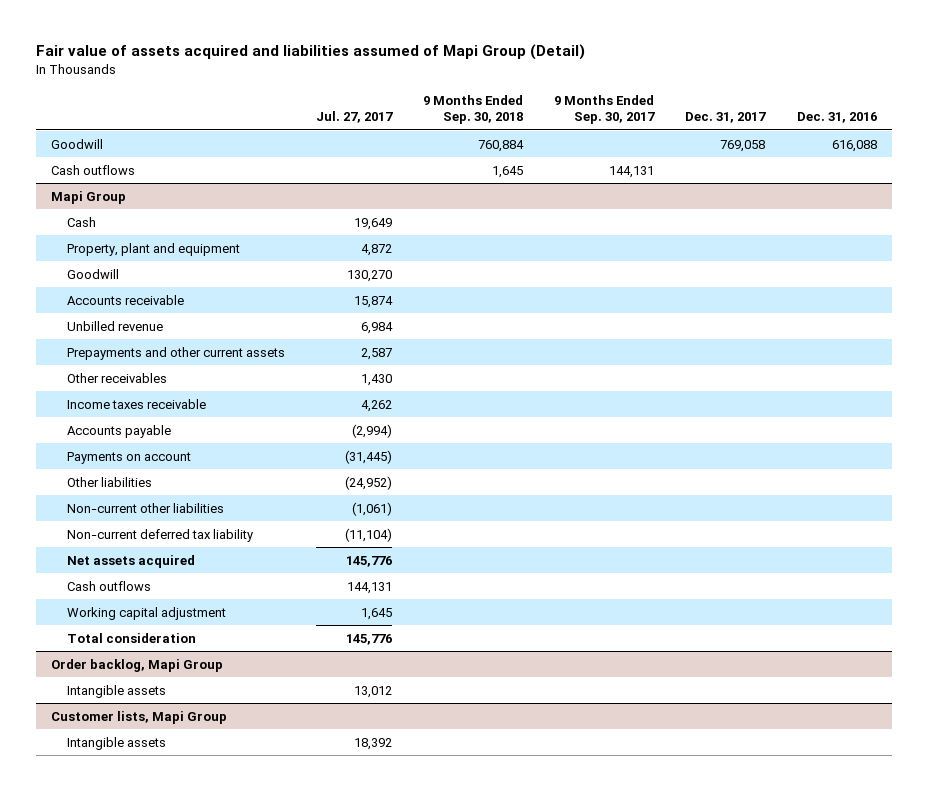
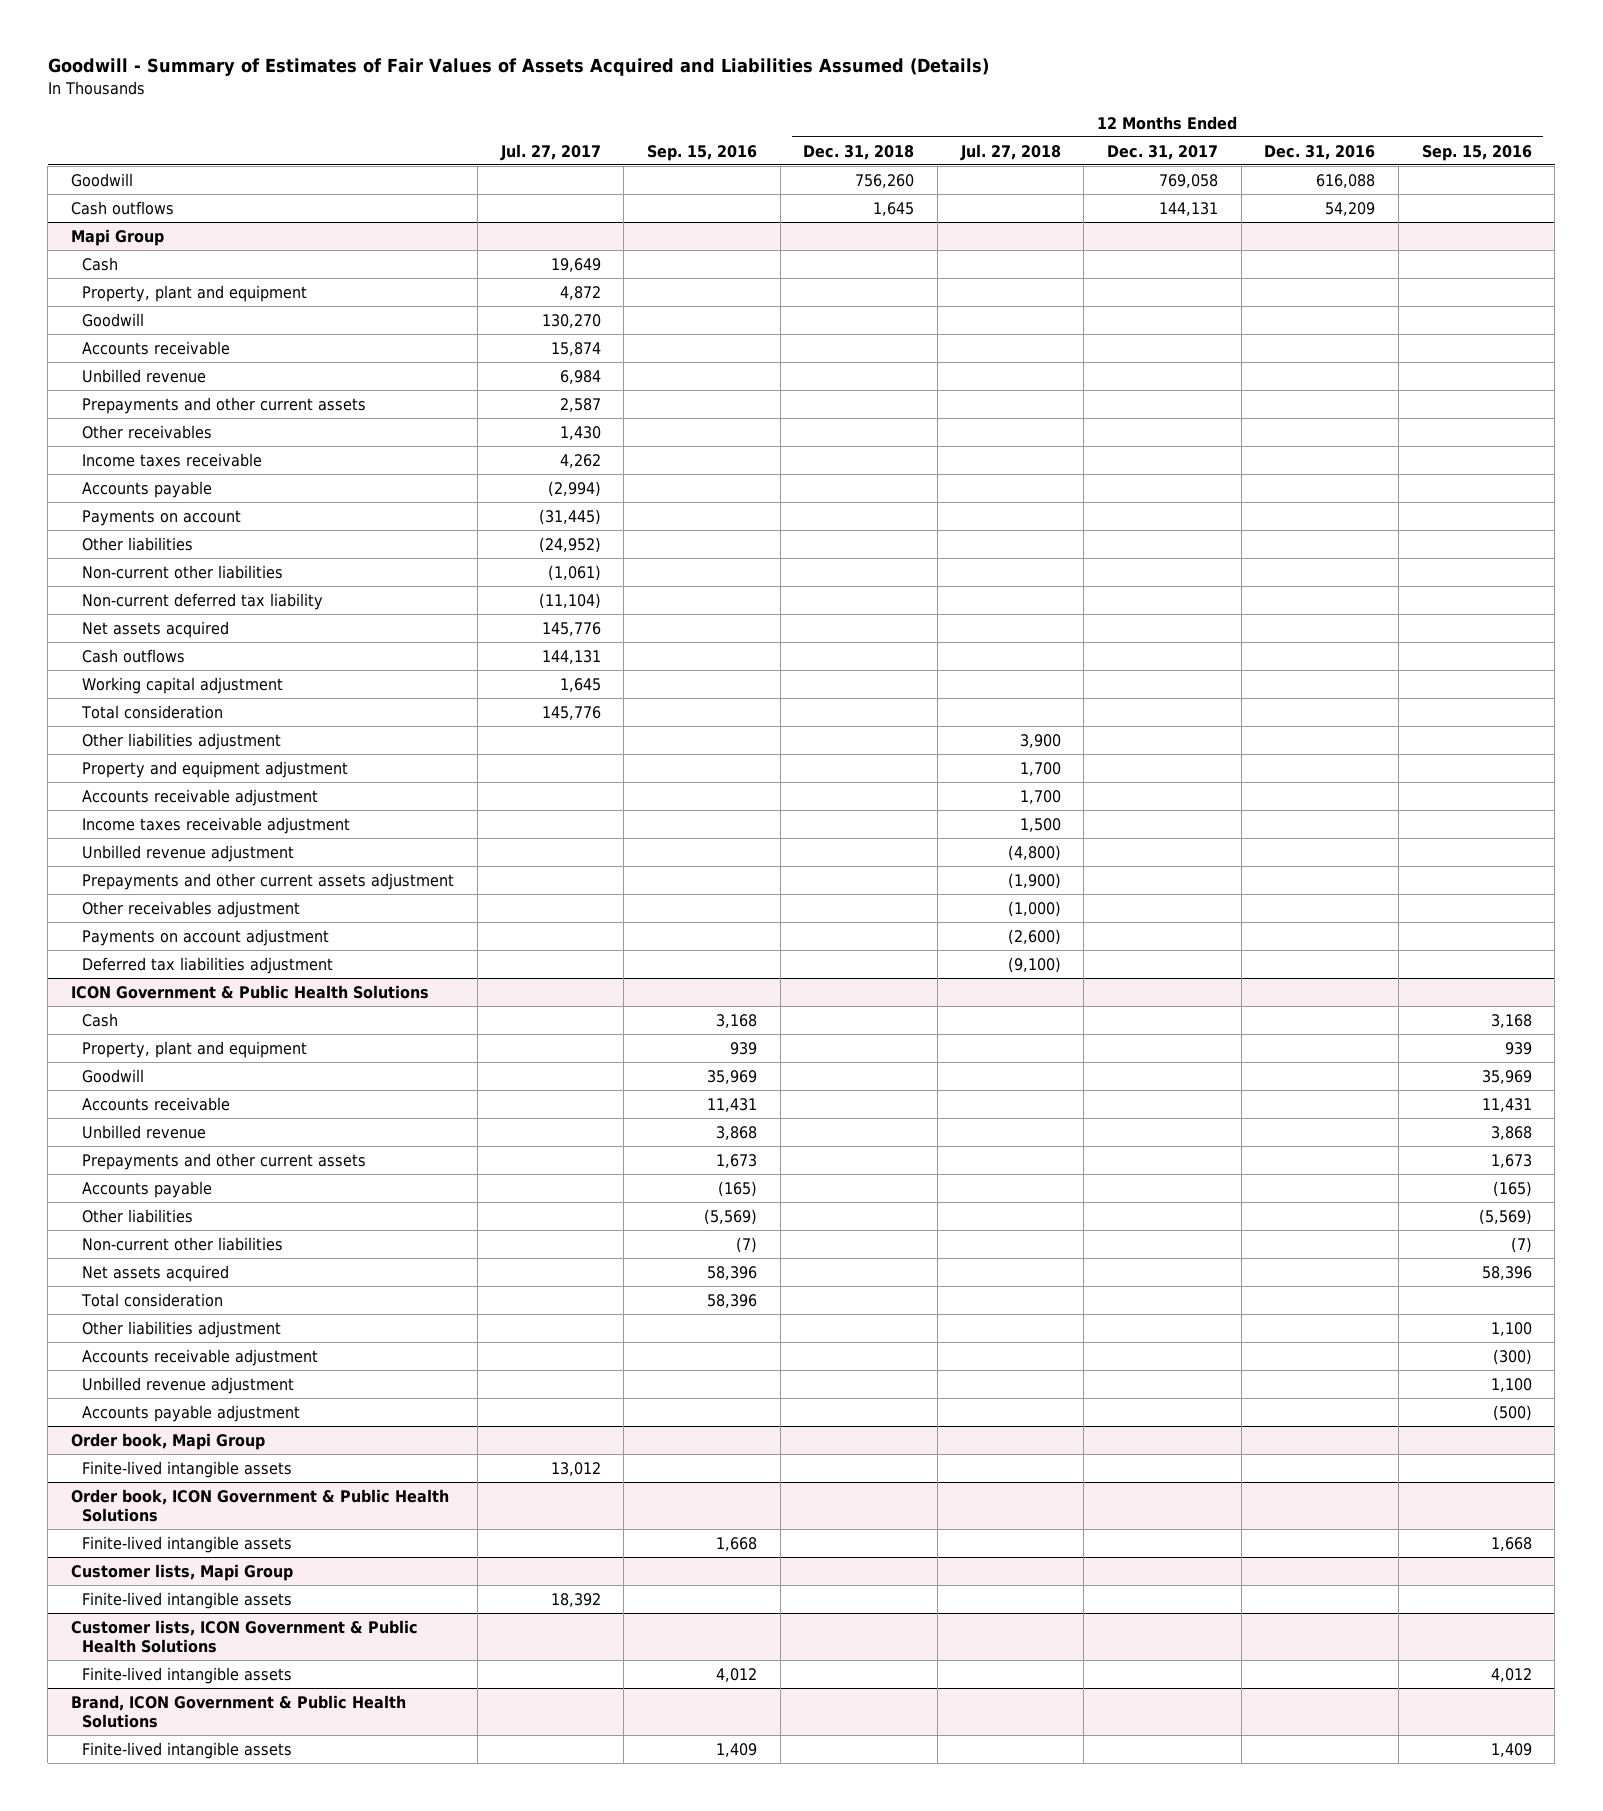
- Fair value of assets acquired and liabilities assumed of Mapi Group (Detail)
+ Goodwill - Summary of Estimates of Fair Values of Assets Acquired and Liabilities Assumed (Details)
- | Jul. 27, 2017 | 9 Months Ended Sep. 30, 2018 | 9 Months Ended Sep. 30, 2017 | Dec. 31, 2017 | Dec. 31, 2016
+ | Jul. 27, 2017 | Sep. 15, 2016 | 12 Months Ended Dec. 31, 2018 | 12 Months Ended Jul. 27, 2018 | 12 Months Ended Dec. 31, 2017 | 12 Months Ended Dec. 31, 2016 | 12 Months Ended Sep. 15, 2016
- Order backlog, Mapi Group
- Intangible assets | 13,012 | | | |
@ Mapi Group
+ Other liabilities adjustment | | | | 3,900 | | |
+ Property and equipment adjustment | | | | 1,700 | | |
+ Accounts receivable adjustment | | | | 1,700 | | |
+ Income taxes receivable adjustment | | | | 1,500 | | |
+ Unbilled revenue adjustment | | | | (4,800) | | |
+ Prepayments and other current assets adjustment | | | | (1,900) | | |
+ Other receivables adjustment | | | | (1,000) | | |
+ Payments on account adjustment | | | | (2,600) | | |
+ Deferred tax liabilities adjustment | | | | (9,100) | | |
+ ICON Government & Public Health Solutions
+ Cash | | 3,168 | | | | | 3,168
+ Property, plant and equipment | | 939 | | | | | 939
+ Goodwill | | 35,969 | | | | | 35,969
+ Accounts receivable | | 11,431 | | | | | 11,431
+ Unbilled revenue | | 3,868 | | | | | 3,868
+ Prepayments and other current assets | | 1,673 | | | | | 1,673
+ Accounts payable | | (165) | | | | | (165)
+ Other liabilities | | (5,569) | | | | | (5,569)
+ Non-current other liabilities | | (7) | | | | | (7)
+ Net assets acquired | | 58,396 | | | | | 58,396
+ Total consideration | | 58,396 | | | | |
+ Other liabilities adjustment | | | | | | | 1,100
+ Accounts receivable adjustment | | | | | | | (300)
+ Unbilled revenue adjustment | | | | | | | 1,100
+ Accounts payable adjustment | | | | | | | (500)
+ Order book, Mapi Group
+ Finite-lived intangible assets | 13,012 | | | | | |
+ Order book, ICON Government & Public Health Solutions
+ Finite-lived intangible assets | | 1,668 | | | | | 1,668
@ Customer lists, Mapi Group
- Intangible assets | 18,392 | | | |
+ Finite-lived intangible assets | 18,392 | | | | | |
+ Customer lists, ICON Government & Public Health Solutions
+ Finite-lived intangible assets | | 4,012 | | | | | 4,012
+ Brand, ICON Government & Public Health Solutions
+ Finite-lived intangible assets | | 1,409 | | | | | 1,409

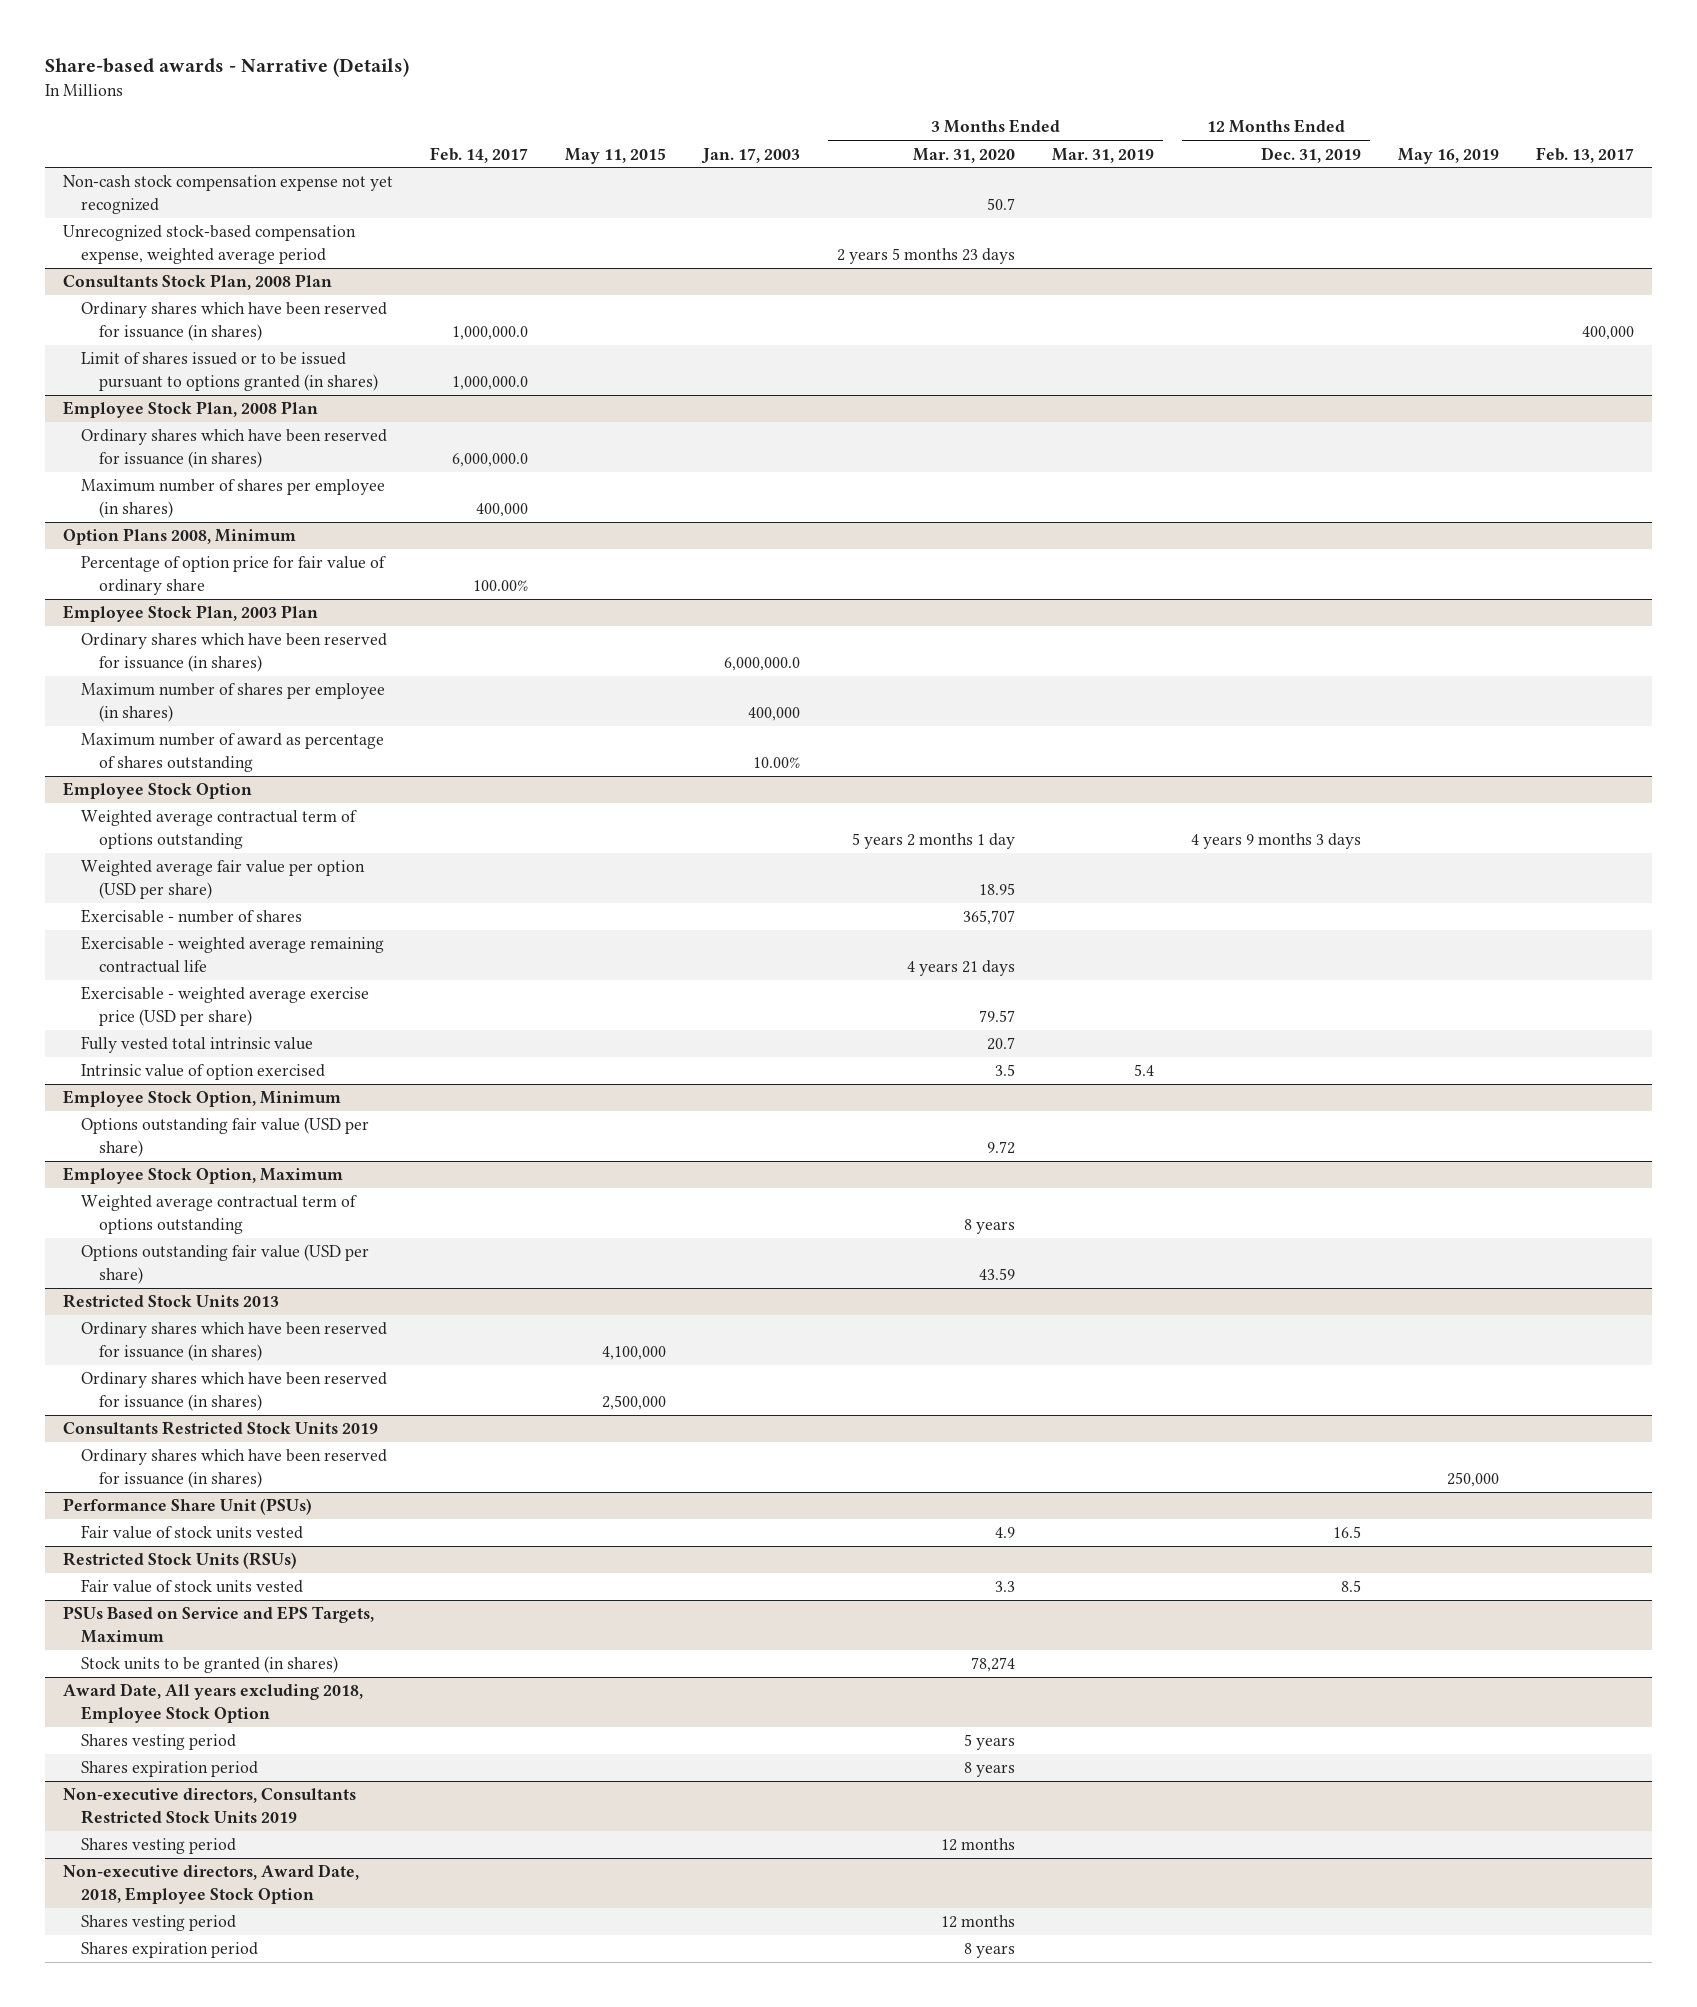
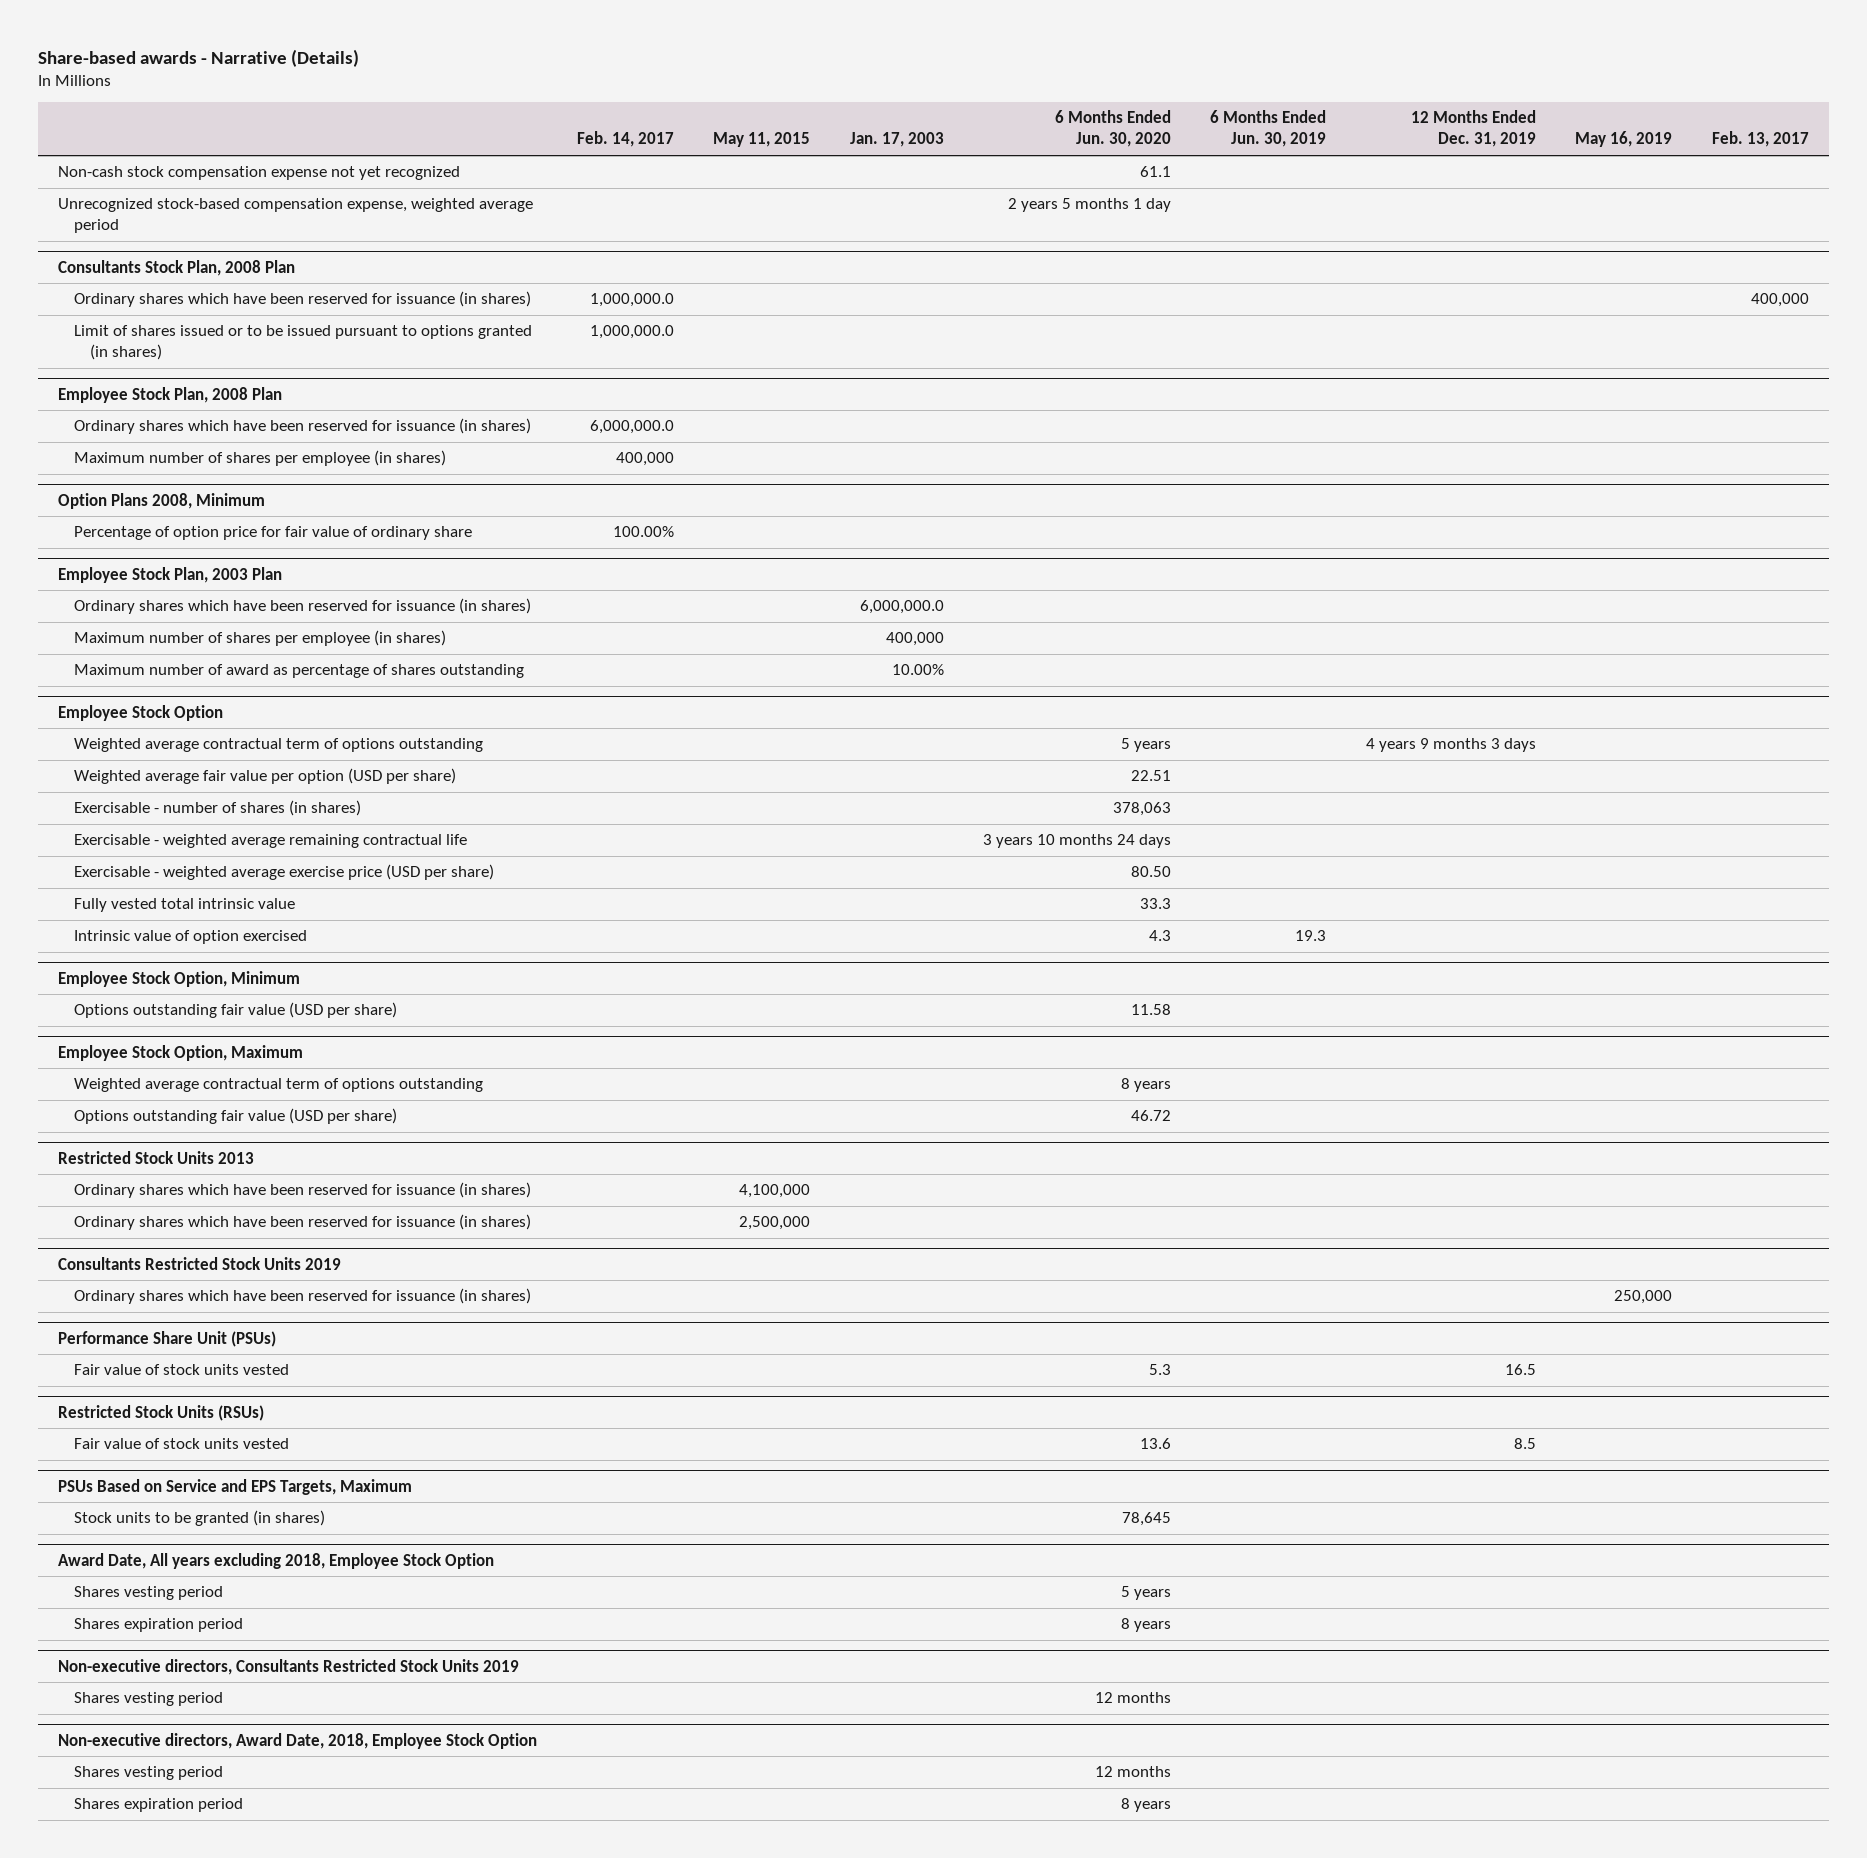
- | Feb. 14, 2017 | May 11, 2015 | Jan. 17, 2003 | 3 Months Ended Mar. 31, 2020 | 3 Months Ended Mar. 31, 2019 | 12 Months Ended Dec. 31, 2019 | May 16, 2019 | Feb. 13, 2017
+ | Feb. 14, 2017 | May 11, 2015 | Jan. 17, 2003 | 6 Months Ended Jun. 30, 2020 | 6 Months Ended Jun. 30, 2019 | 12 Months Ended Dec. 31, 2019 | May 16, 2019 | Feb. 13, 2017
@ Employee Stock Option
- Exercisable - number of shares | | | | 365,707 | | | |
+ Exercisable - number of shares (in shares) | | | | 378,063 | | | |

